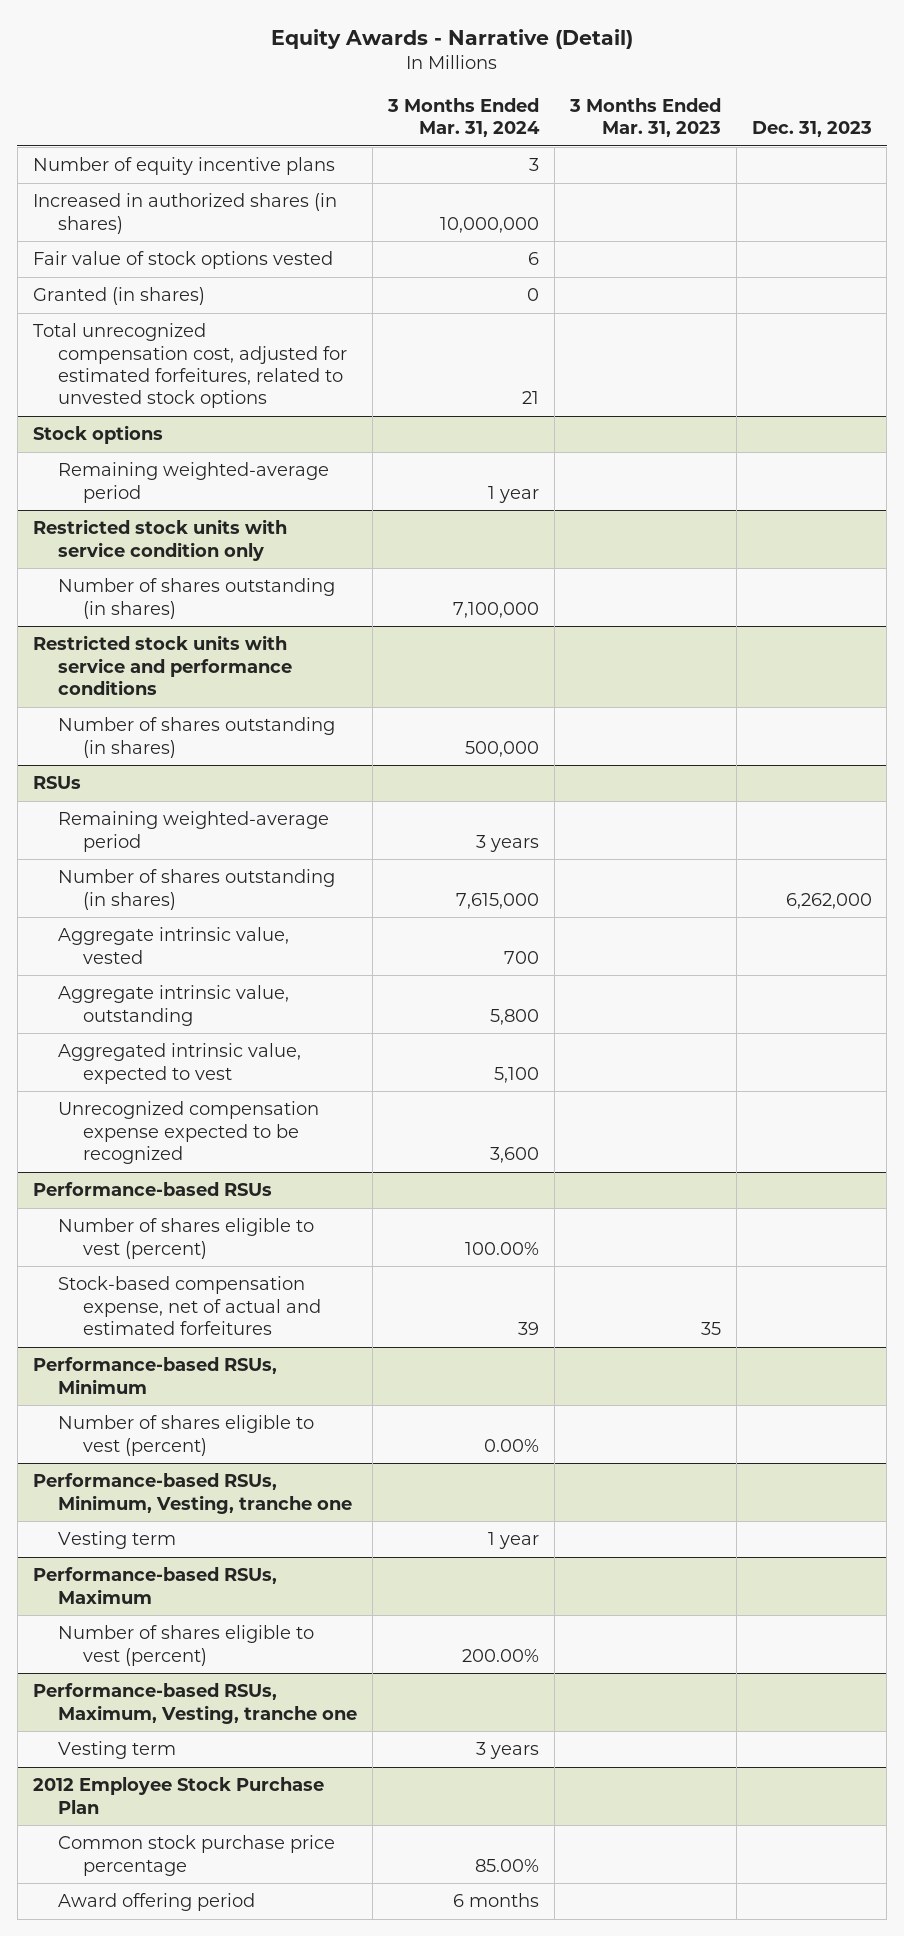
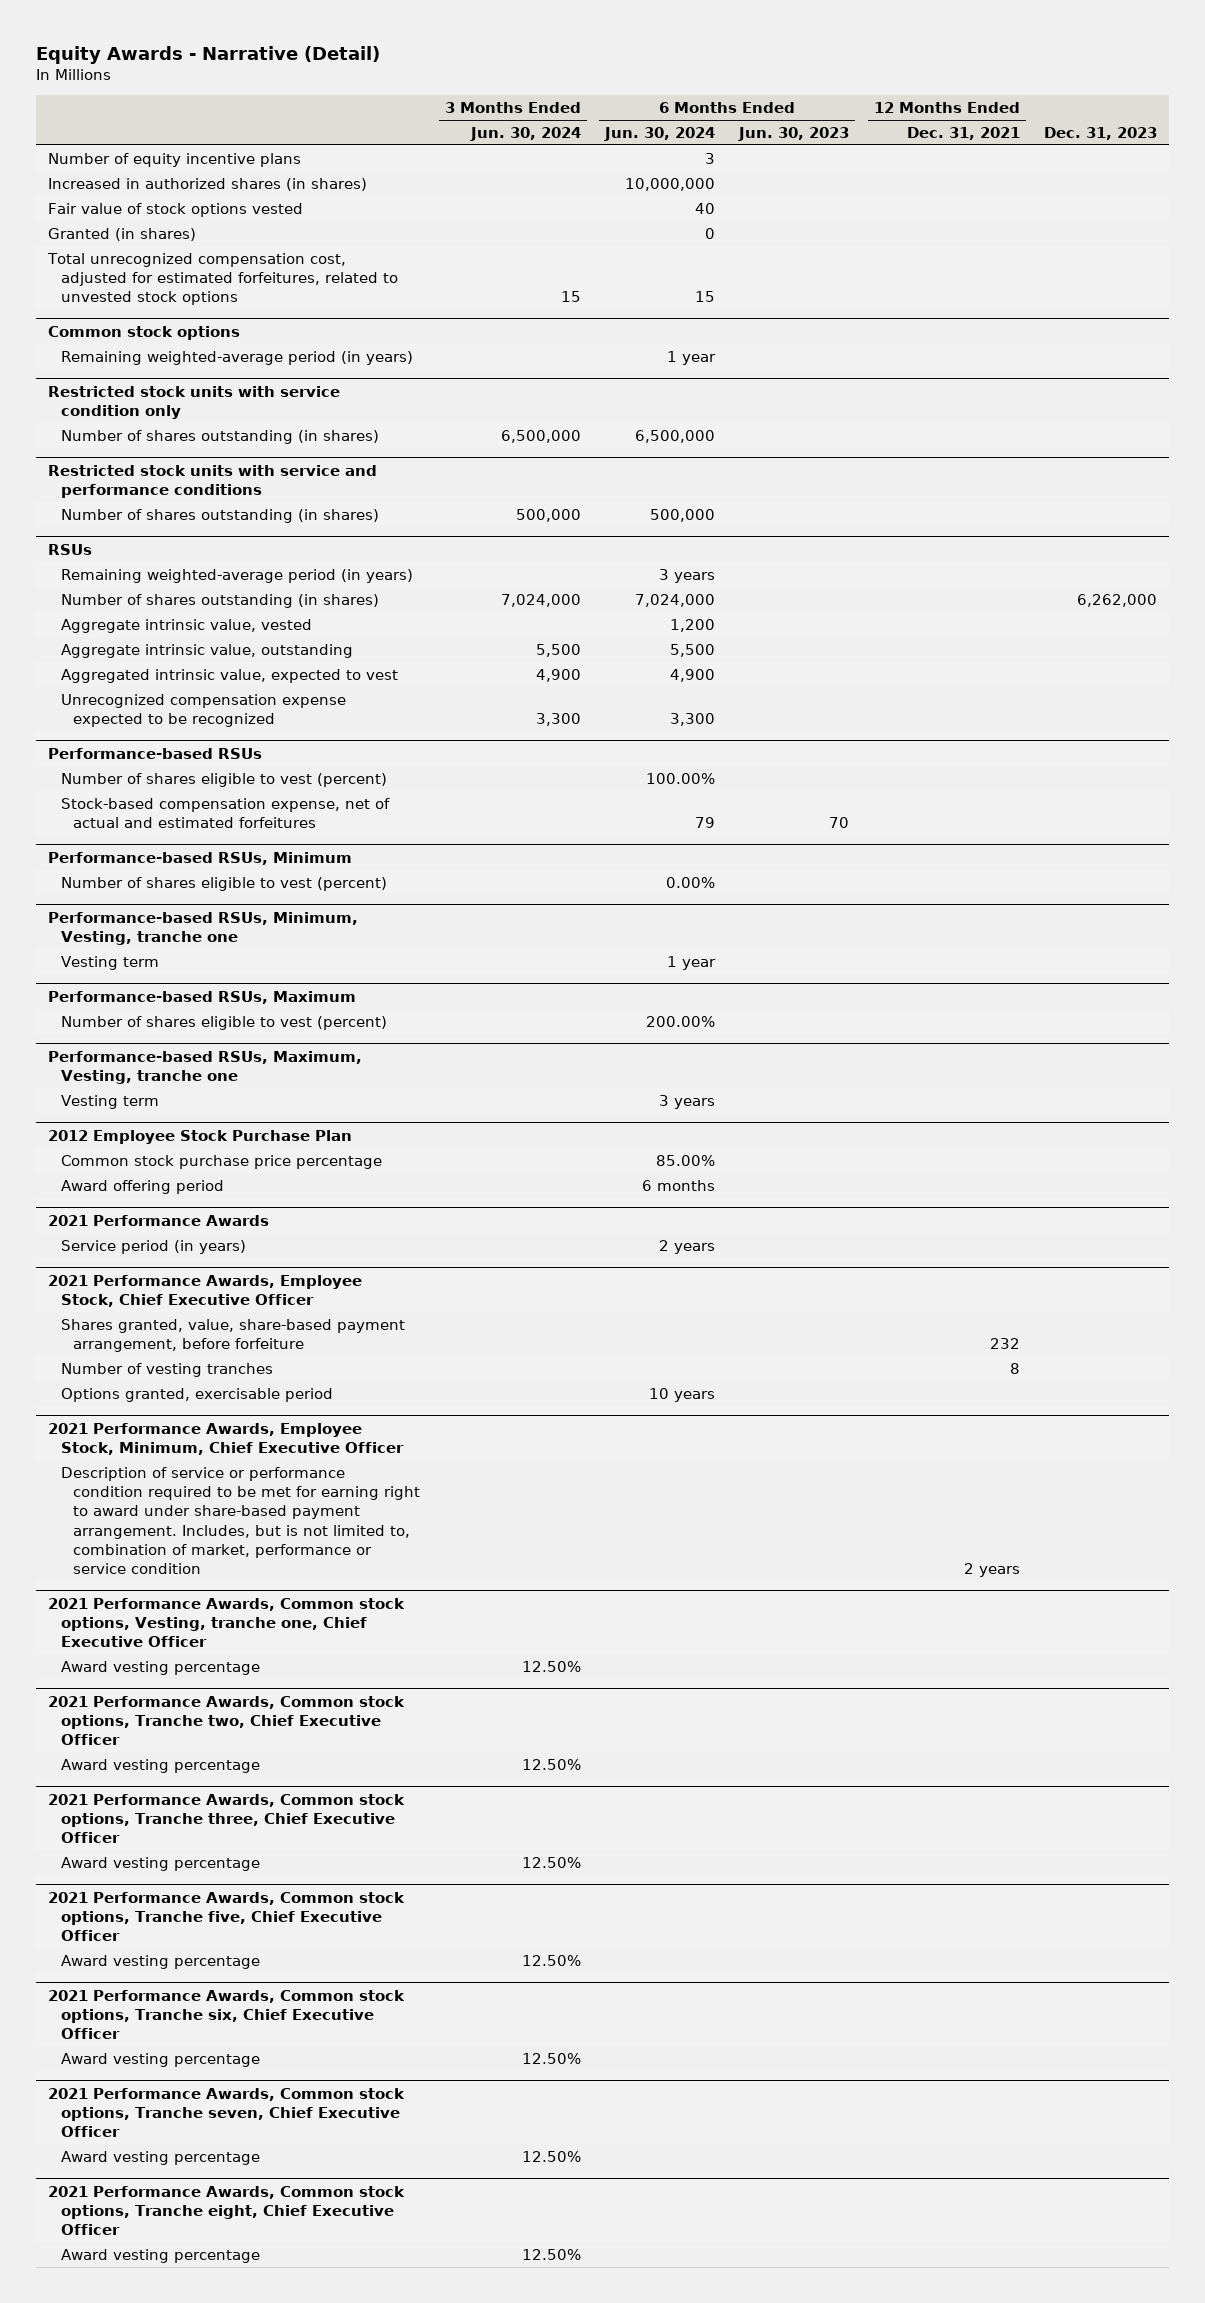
- | 3 Months Ended Mar. 31, 2024 | 3 Months Ended Mar. 31, 2023 | Dec. 31, 2023
+ | 3 Months Ended Jun. 30, 2024 | 6 Months Ended Jun. 30, 2024 | 6 Months Ended Jun. 30, 2023 | 12 Months Ended Dec. 31, 2021 | Dec. 31, 2023
- Stock options
- Remaining weighted-average period | 1 year | |
+ Common stock options
+ Remaining weighted-average period (in years) | | 1 year | | |
@ RSUs
- Remaining weighted-average period | 3 years | |
+ Remaining weighted-average period (in years) | | 3 years | | |
+ 2021 Performance Awards
+ Service period (in years) | | 2 years | | |
+ 2021 Performance Awards, Employee Stock, Chief Executive Officer
+ Shares granted, value, share-based payment arrangement, before forfeiture | | | | 232 |
+ Number of vesting tranches | | | | 8 |
+ Options granted, exercisable period | | 10 years | | |
+ 2021 Performance Awards, Employee Stock, Minimum, Chief Executive Officer
+ Description of service or performance condition required to be met for earning right to award under share-based payment arrangement. Includes, but is not limited to, combination of market, performance or service condition | | | | 2 years |
+ 2021 Performance Awards, Common stock options, Vesting, tranche one, Chief Executive Officer
+ Award vesting percentage | 12.50% | | | |
+ 2021 Performance Awards, Common stock options, Tranche two, Chief Executive Officer
+ Award vesting percentage | 12.50% | | | |
+ 2021 Performance Awards, Common stock options, Tranche three, Chief Executive Officer
+ Award vesting percentage | 12.50% | | | |
+ 2021 Performance Awards, Common stock options, Tranche five, Chief Executive Officer
+ Award vesting percentage | 12.50% | | | |
+ 2021 Performance Awards, Common stock options, Tranche six, Chief Executive Officer
+ Award vesting percentage | 12.50% | | | |
+ 2021 Performance Awards, Common stock options, Tranche seven, Chief Executive Officer
+ Award vesting percentage | 12.50% | | | |
+ 2021 Performance Awards, Common stock options, Tranche eight, Chief Executive Officer
+ Award vesting percentage | 12.50% | | | |

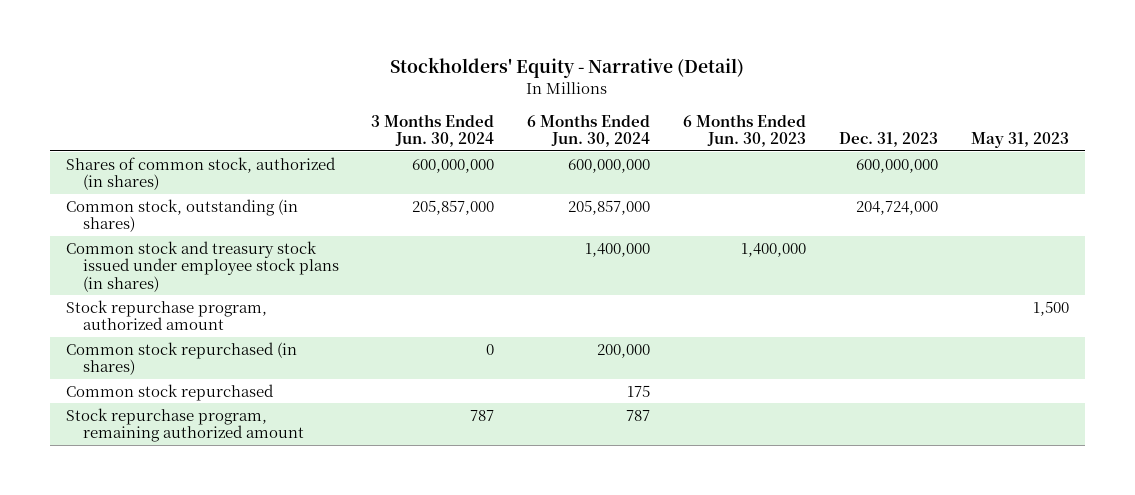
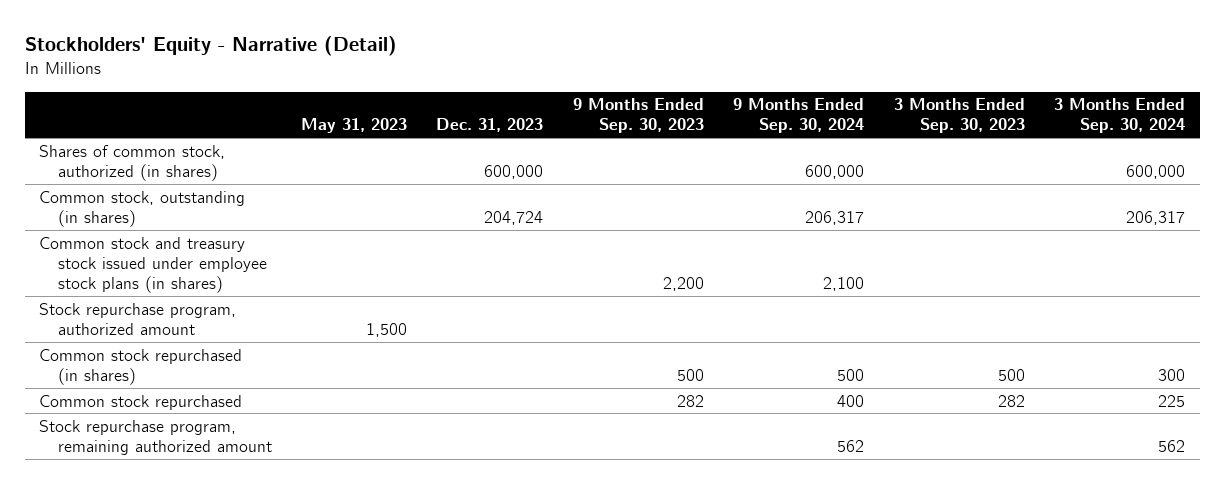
- | 3 Months Ended Jun. 30, 2024 | 6 Months Ended Jun. 30, 2024 | 6 Months Ended Jun. 30, 2023 | Dec. 31, 2023 | May 31, 2023
+ | May 31, 2023 | Dec. 31, 2023 | 9 Months Ended Sep. 30, 2023 | 9 Months Ended Sep. 30, 2024 | 3 Months Ended Sep. 30, 2023 | 3 Months Ended Sep. 30, 2024
- Shares of common stock, authorized (in shares) | 600,000,000 | 600,000,000 | | 600,000,000 |
- Common stock, outstanding (in shares) | 205,857,000 | 205,857,000 | | 204,724,000 |
+ Shares of common stock, authorized (in shares) | | 600,000 | | 600,000 | | 600,000
+ Common stock, outstanding (in shares) | | 204,724 | | 206,317 | | 206,317

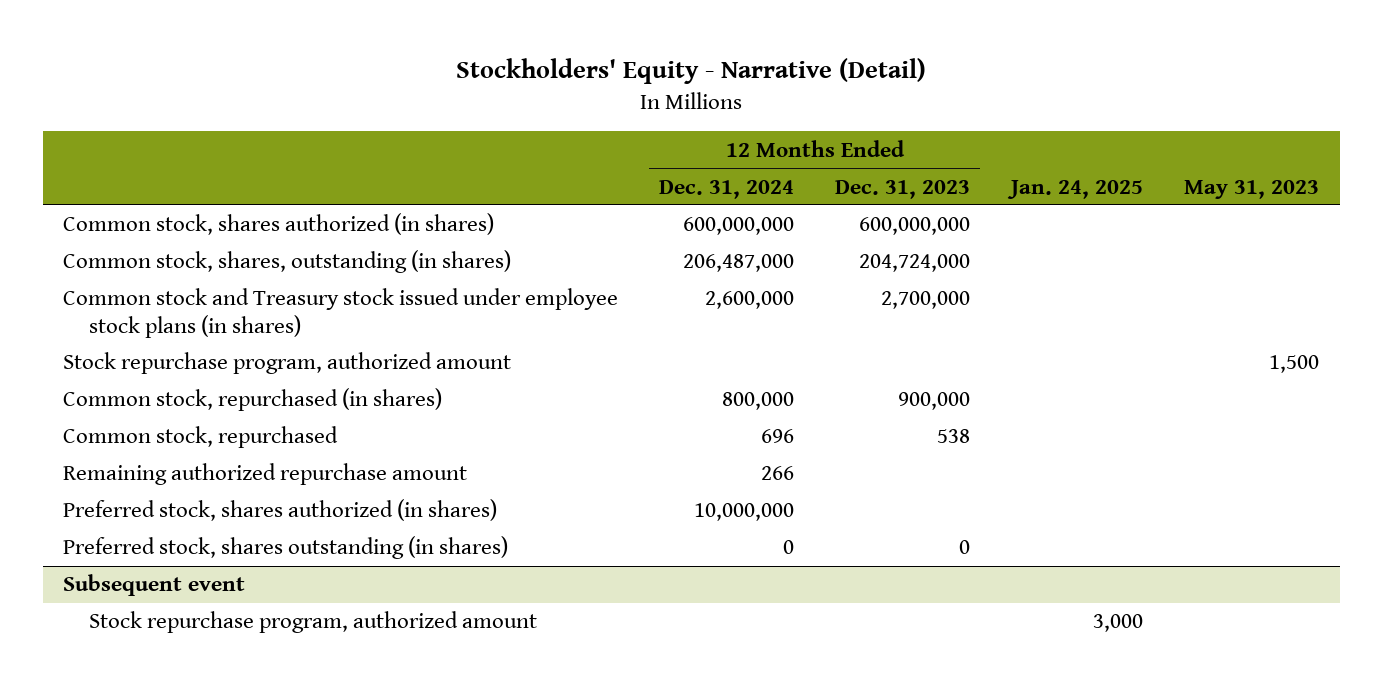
- | May 31, 2023 | Dec. 31, 2023 | 9 Months Ended Sep. 30, 2023 | 9 Months Ended Sep. 30, 2024 | 3 Months Ended Sep. 30, 2023 | 3 Months Ended Sep. 30, 2024
+ | 12 Months Ended Dec. 31, 2024 | 12 Months Ended Dec. 31, 2023 | Jan. 24, 2025 | May 31, 2023
- Shares of common stock, authorized (in shares) | | 600,000 | | 600,000 | | 600,000
- Common stock, outstanding (in shares) | | 204,724 | | 206,317 | | 206,317
- Common stock and treasury stock issued under employee stock plans (in shares) | | | 2,200 | 2,100 | |
+ Common stock, shares authorized (in shares) | 600,000,000 | 600,000,000 | |
+ Common stock, shares, outstanding (in shares) | 206,487,000 | 204,724,000 | |
+ Common stock and Treasury stock issued under employee stock plans (in shares) | 2,600,000 | 2,700,000 | |
- Common stock repurchased (in shares) | | | 500 | 500 | 500 | 300
- Common stock repurchased | | | 282 | 400 | 282 | 225
- Stock repurchase program, remaining authorized amount | | | | 562 | | 562
+ Common stock, repurchased (in shares) | 800,000 | 900,000 | |
+ Common stock, repurchased | 696 | 538 | |
+ Remaining authorized repurchase amount | 266 | | |
+ Preferred stock, shares authorized (in shares) | 10,000,000 | | |
+ Preferred stock, shares outstanding (in shares) | 0 | 0 | |
+ Subsequent event
+ Stock repurchase program, authorized amount | | | 3,000 |

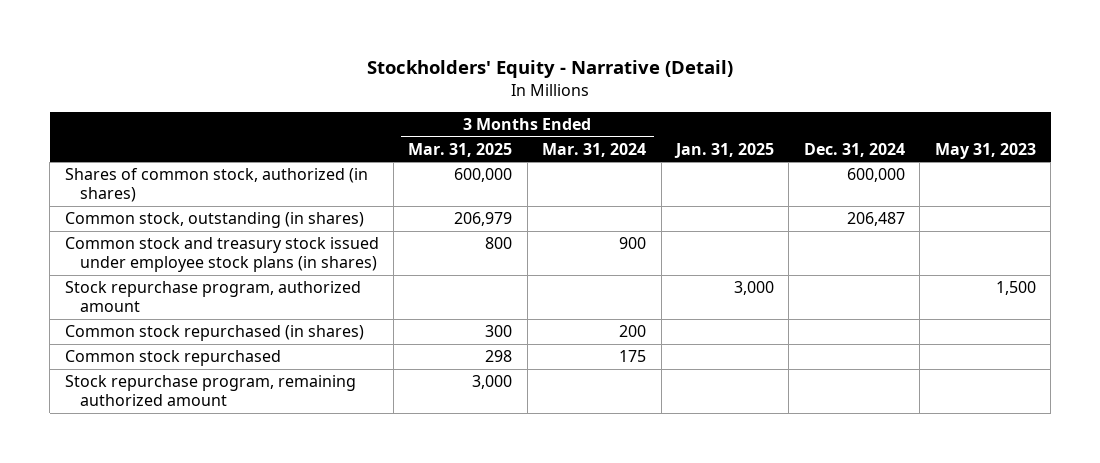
- | 12 Months Ended Dec. 31, 2024 | 12 Months Ended Dec. 31, 2023 | Jan. 24, 2025 | May 31, 2023
+ | 3 Months Ended Mar. 31, 2025 | 3 Months Ended Mar. 31, 2024 | Jan. 31, 2025 | Dec. 31, 2024 | May 31, 2023
- Common stock, shares authorized (in shares) | 600,000,000 | 600,000,000 | |
- Common stock, shares, outstanding (in shares) | 206,487,000 | 204,724,000 | |
- Common stock and Treasury stock issued under employee stock plans (in shares) | 2,600,000 | 2,700,000 | |
+ Shares of common stock, authorized (in shares) | 600,000 | | | 600,000 |
+ Common stock, outstanding (in shares) | 206,979 | | | 206,487 |
+ Common stock and treasury stock issued under employee stock plans (in shares) | 800 | 900 | | |
- Common stock, repurchased (in shares) | 800,000 | 900,000 | |
- Common stock, repurchased | 696 | 538 | |
- Remaining authorized repurchase amount | 266 | | |
- Preferred stock, shares authorized (in shares) | 10,000,000 | | |
- Preferred stock, shares outstanding (in shares) | 0 | 0 | |
- Subsequent event
- Stock repurchase program, authorized amount | | | 3,000 |
+ Common stock repurchased (in shares) | 300 | 200 | | |
+ Common stock repurchased | 298 | 175 | | |
+ Stock repurchase program, remaining authorized amount | 3,000 | | | |

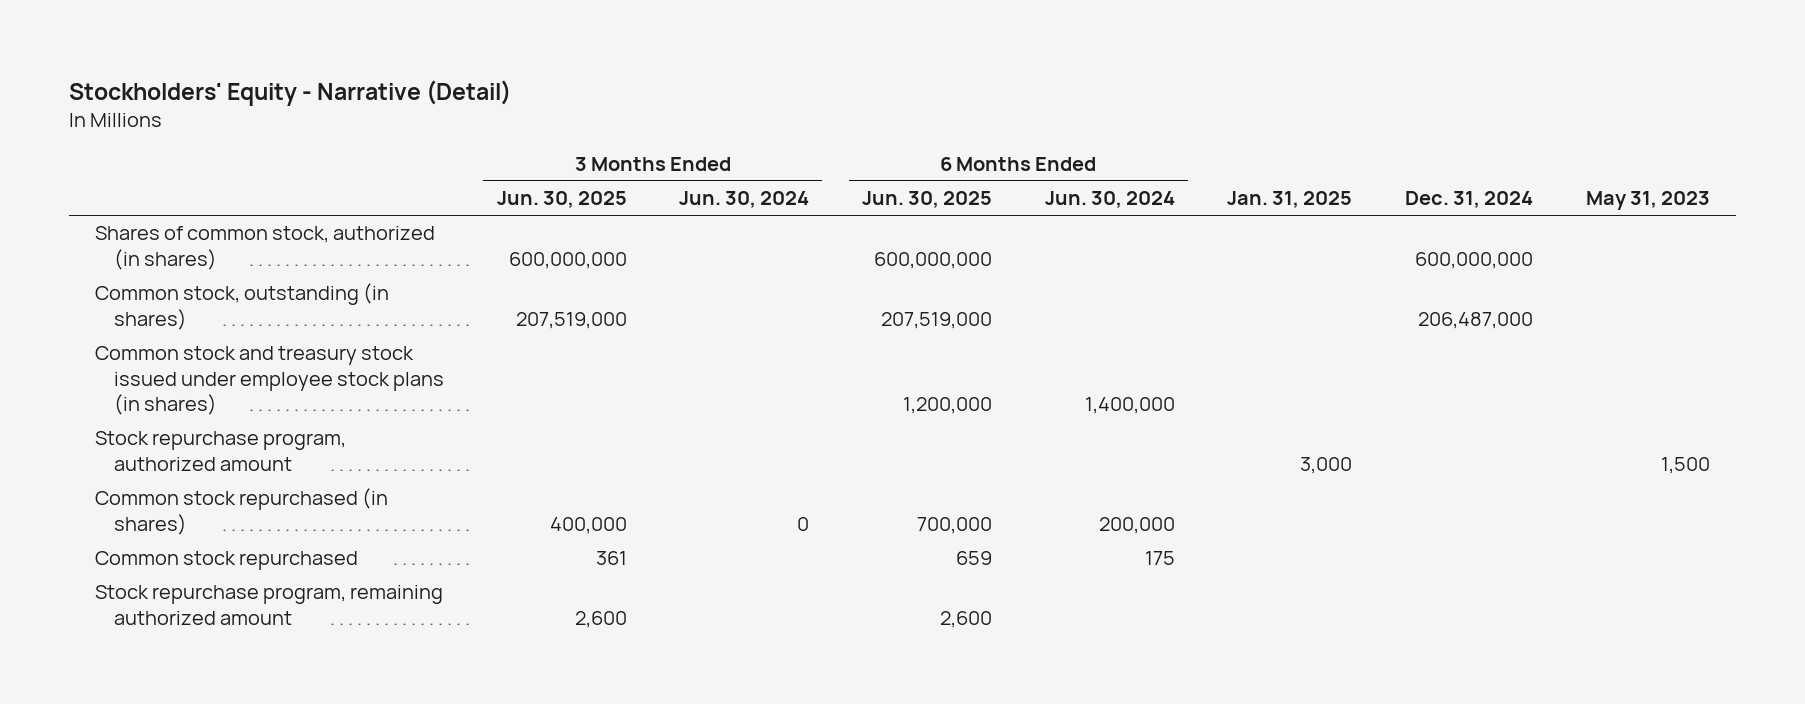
- | 3 Months Ended Mar. 31, 2025 | 3 Months Ended Mar. 31, 2024 | Jan. 31, 2025 | Dec. 31, 2024 | May 31, 2023
+ | 3 Months Ended Jun. 30, 2025 | 3 Months Ended Jun. 30, 2024 | 6 Months Ended Jun. 30, 2025 | 6 Months Ended Jun. 30, 2024 | Jan. 31, 2025 | Dec. 31, 2024 | May 31, 2023
- Shares of common stock, authorized (in shares) | 600,000 | | | 600,000 |
- Common stock, outstanding (in shares) | 206,979 | | | 206,487 |
+ Shares of common stock, authorized (in shares) | 600,000,000 | | 600,000,000 | | | 600,000,000 |
+ Common stock, outstanding (in shares) | 207,519,000 | | 207,519,000 | | | 206,487,000 |

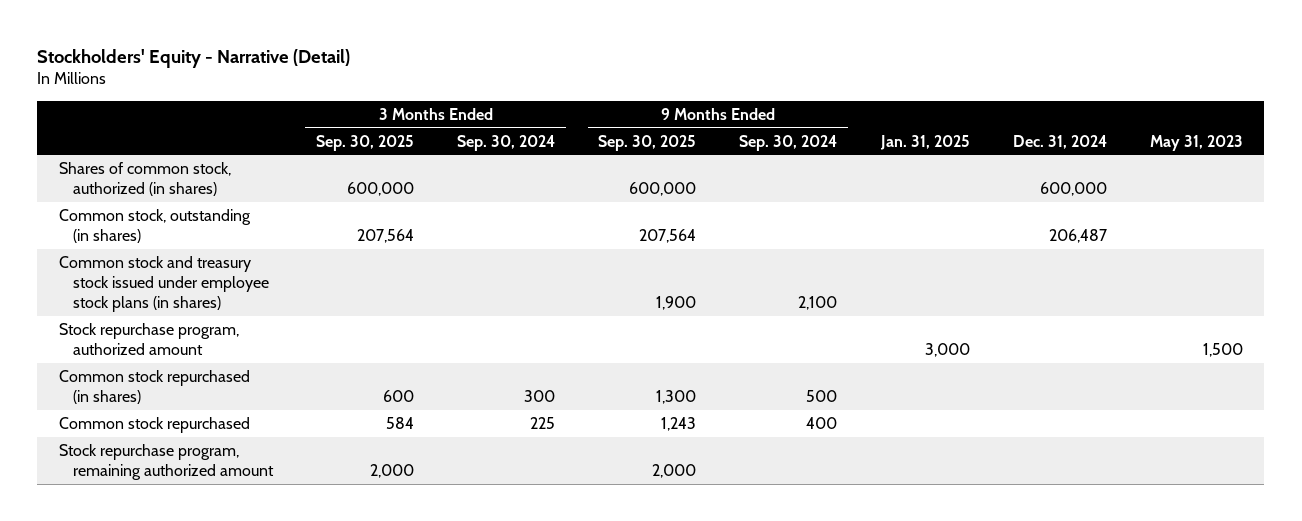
- | 3 Months Ended Jun. 30, 2025 | 3 Months Ended Jun. 30, 2024 | 6 Months Ended Jun. 30, 2025 | 6 Months Ended Jun. 30, 2024 | Jan. 31, 2025 | Dec. 31, 2024 | May 31, 2023
+ | 3 Months Ended Sep. 30, 2025 | 3 Months Ended Sep. 30, 2024 | 9 Months Ended Sep. 30, 2025 | 9 Months Ended Sep. 30, 2024 | Jan. 31, 2025 | Dec. 31, 2024 | May 31, 2023
- Shares of common stock, authorized (in shares) | 600,000,000 | | 600,000,000 | | | 600,000,000 |
- Common stock, outstanding (in shares) | 207,519,000 | | 207,519,000 | | | 206,487,000 |
+ Shares of common stock, authorized (in shares) | 600,000 | | 600,000 | | | 600,000 |
+ Common stock, outstanding (in shares) | 207,564 | | 207,564 | | | 206,487 |

